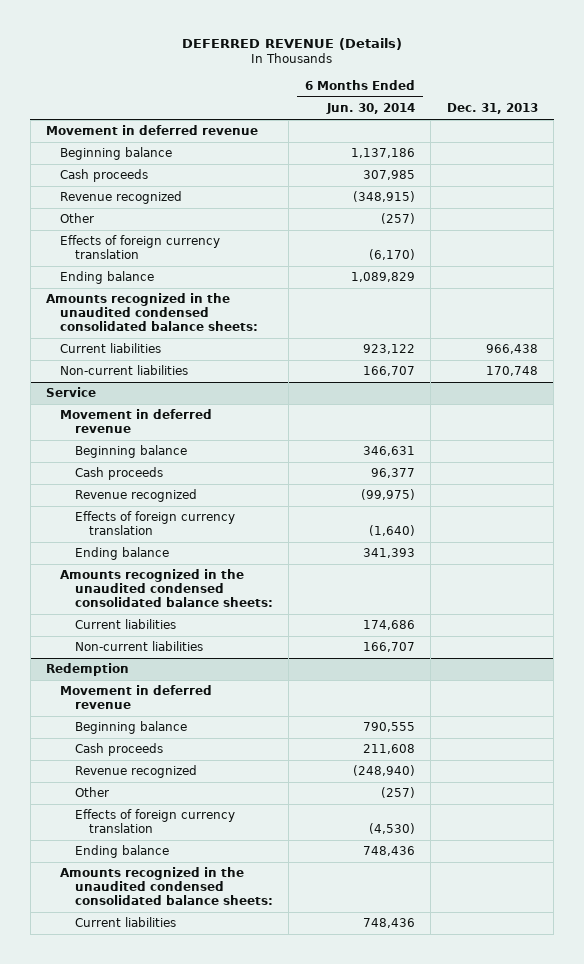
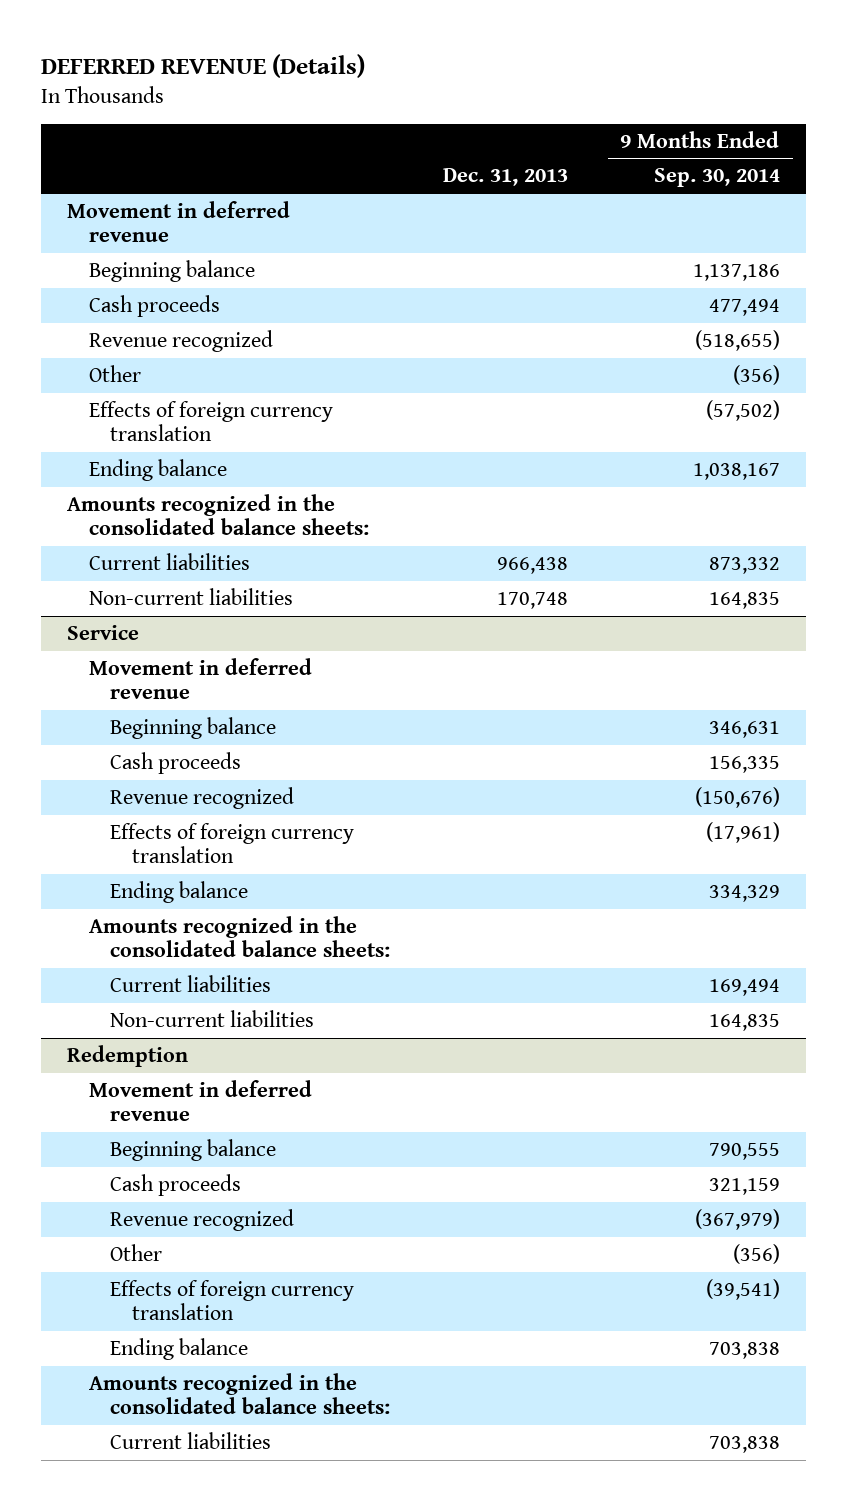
- | 6 Months Ended Jun. 30, 2014 | Dec. 31, 2013
+ | Dec. 31, 2013 | 9 Months Ended Sep. 30, 2014
- Amounts recognized in the unaudited condensed consolidated balance sheets:
+ Amounts recognized in the consolidated balance sheets:
@ Service
- Amounts recognized in the unaudited condensed consolidated balance sheets:
+ Amounts recognized in the consolidated balance sheets:
@ Redemption
- Amounts recognized in the unaudited condensed consolidated balance sheets:
+ Amounts recognized in the consolidated balance sheets:

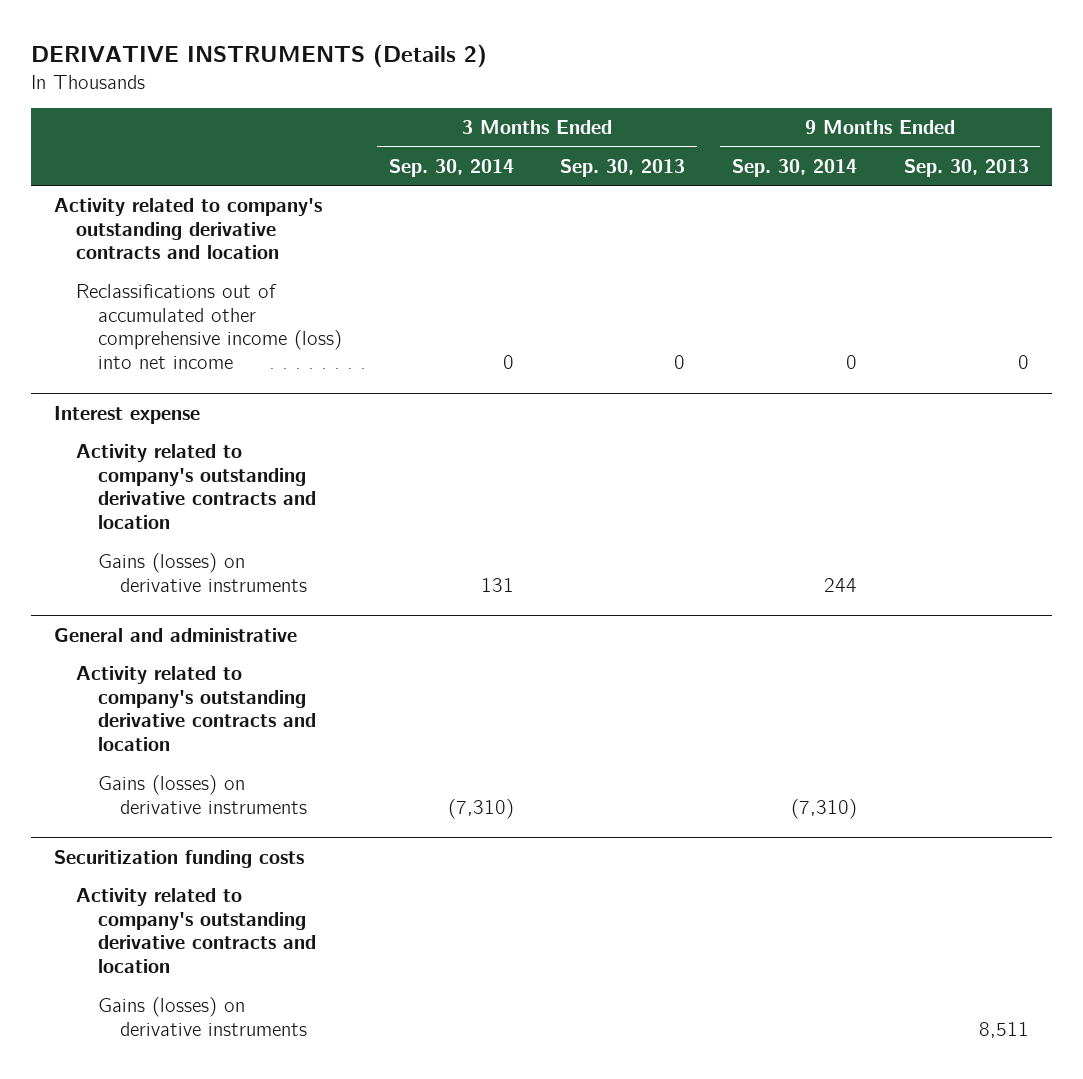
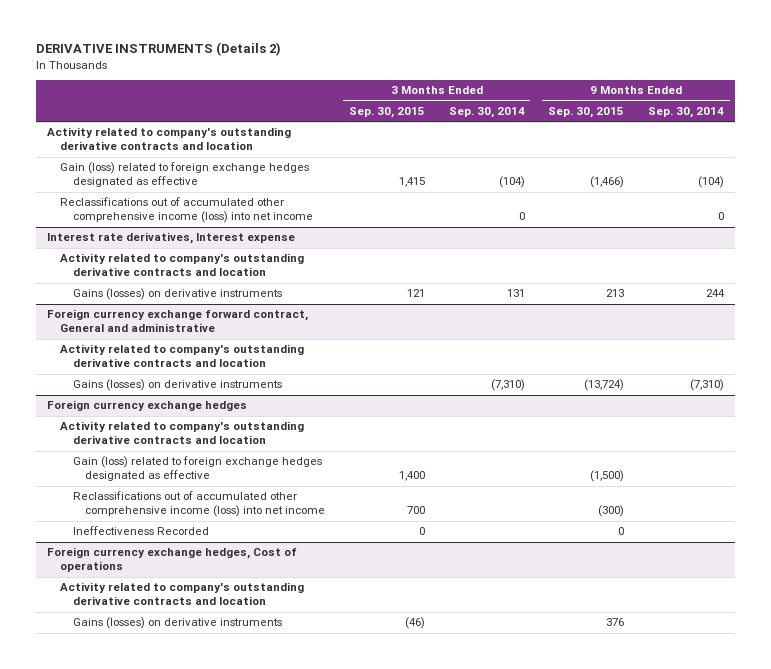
- | 3 Months Ended Sep. 30, 2014 | 3 Months Ended Sep. 30, 2013 | 9 Months Ended Sep. 30, 2014 | 9 Months Ended Sep. 30, 2013
+ | 3 Months Ended Sep. 30, 2015 | 3 Months Ended Sep. 30, 2014 | 9 Months Ended Sep. 30, 2015 | 9 Months Ended Sep. 30, 2014
+ Gain (loss) related to foreign exchange hedges designated as effective | 1,415 | (104) | (1,466) | (104)
- Interest expense
+ Interest rate derivatives, Interest expense
- General and administrative
+ Foreign currency exchange forward contract, General and administrative
- Securitization funding costs
- Activity related to company's outstanding derivative contracts and location
- Gains (losses) on derivative instruments | | | | 8,511
+ Foreign currency exchange hedges
+ Activity related to company's outstanding derivative contracts and location
+ Gain (loss) related to foreign exchange hedges designated as effective | 1,400 | | (1,500) |
+ Reclassifications out of accumulated other comprehensive income (loss) into net income | 700 | | (300) |
+ Ineffectiveness Recorded | 0 | | 0 |
+ Foreign currency exchange hedges, Cost of operations
+ Activity related to company's outstanding derivative contracts and location
+ Gains (losses) on derivative instruments | (46) | | 376 |

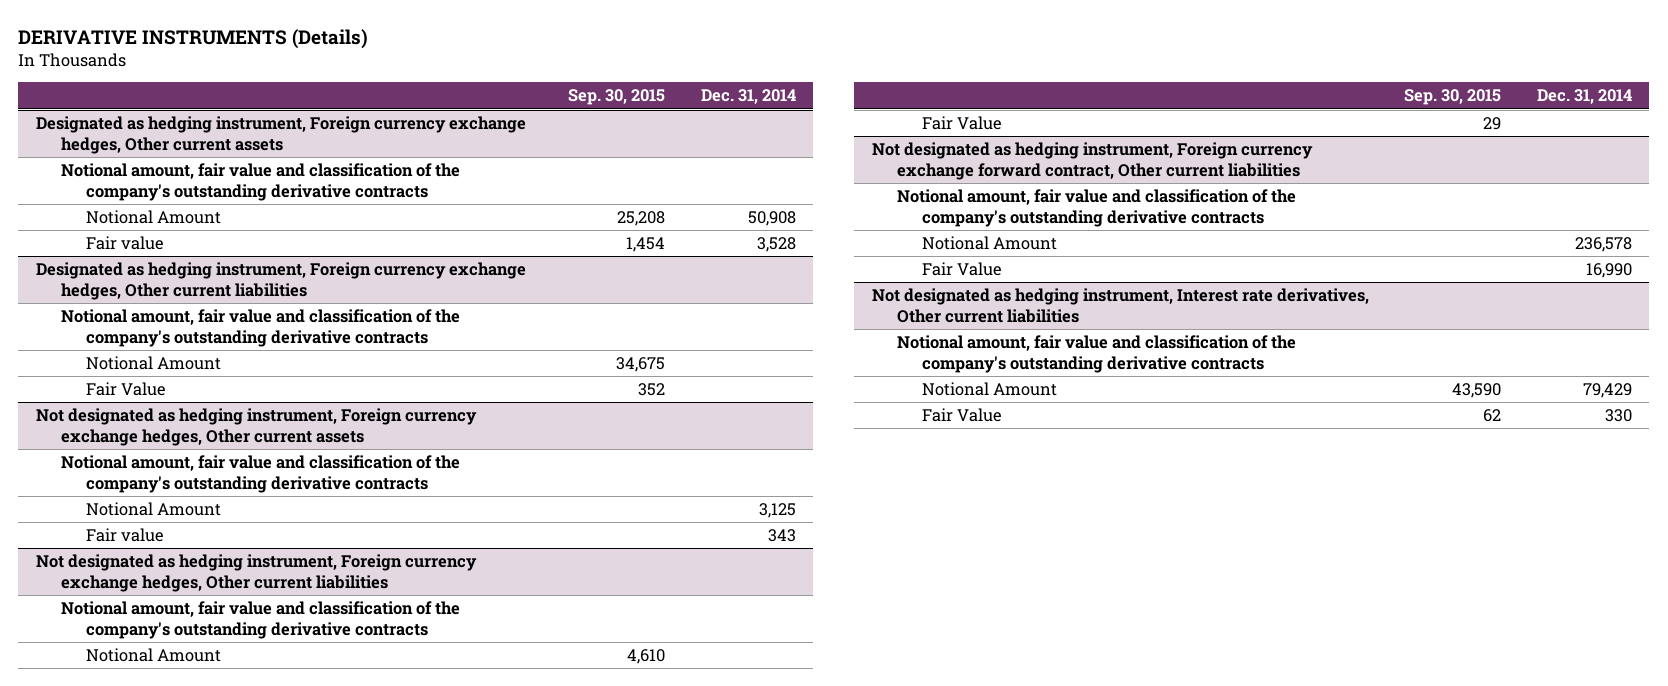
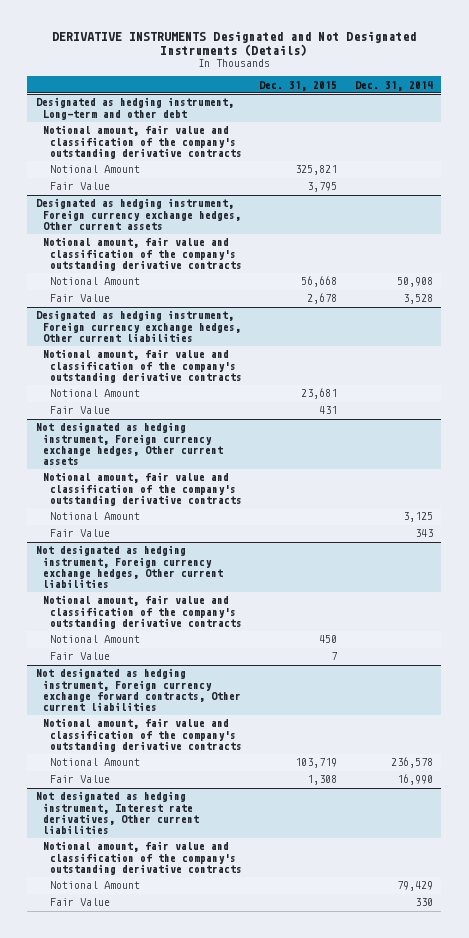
- DERIVATIVE INSTRUMENTS (Details)
+ DERIVATIVE INSTRUMENTS Designated and Not Designated Instruments (Details)
- | Sep. 30, 2015 | Dec. 31, 2014
+ | Dec. 31, 2015 | Dec. 31, 2014
+ Designated as hedging instrument, Long-term and other debt
+ Notional amount, fair value and classification of the company's outstanding derivative contracts
+ Notional Amount | 325,821 |
+ Fair Value | 3,795 |
@ Designated as hedging instrument, Foreign currency exchange hedges, Other current assets
- Fair value | 1,454 | 3,528
+ Fair Value | 2,678 | 3,528
@ Not designated as hedging instrument, Foreign currency exchange hedges, Other current assets
- Fair value | | 343
+ Fair Value | | 343
- Not designated as hedging instrument, Foreign currency exchange forward contract, Other current liabilities
+ Not designated as hedging instrument, Foreign currency exchange forward contracts, Other current liabilities

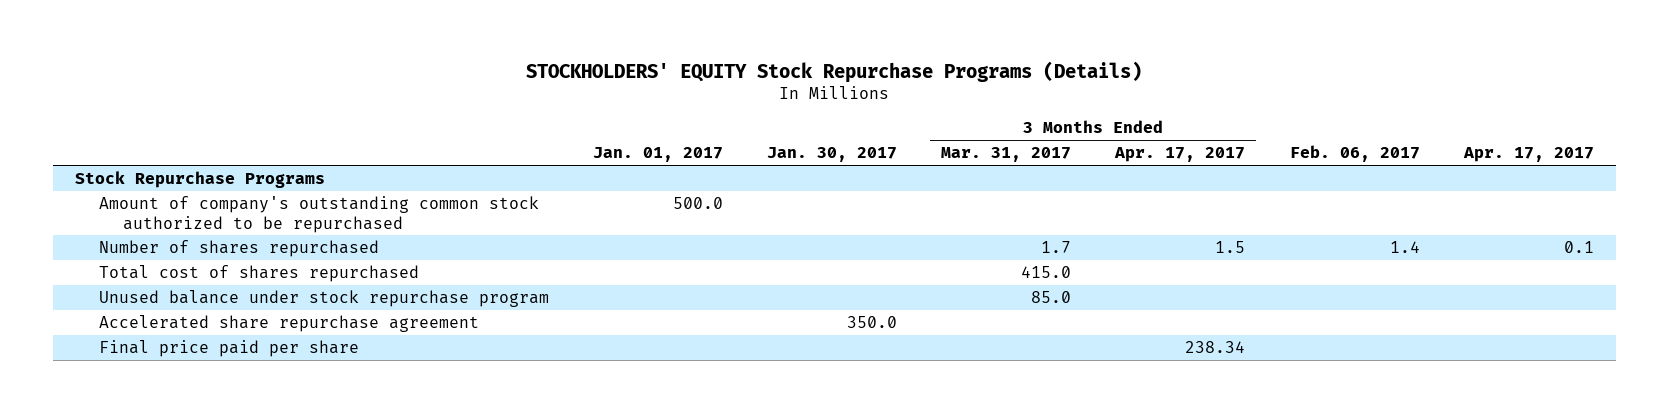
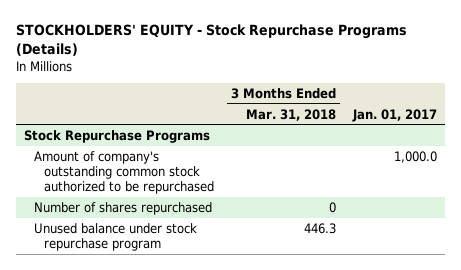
- STOCKHOLDERS' EQUITY Stock Repurchase Programs (Details)
+ STOCKHOLDERS' EQUITY - Stock Repurchase Programs (Details)
- | Jan. 01, 2017 | Jan. 30, 2017 | 3 Months Ended Mar. 31, 2017 | 3 Months Ended Apr. 17, 2017 | Feb. 06, 2017 | Apr. 17, 2017
+ | 3 Months Ended Mar. 31, 2018 | Jan. 01, 2017
- Amount of company's outstanding common stock authorized to be repurchased | 500.0 | | | | |
+ Amount of company's outstanding common stock authorized to be repurchased | | 1,000.0
- Total cost of shares repurchased | | | 415.0 | | |
- Accelerated share repurchase agreement | | 350.0 | | | |
- Final price paid per share | | | | 238.34 | |

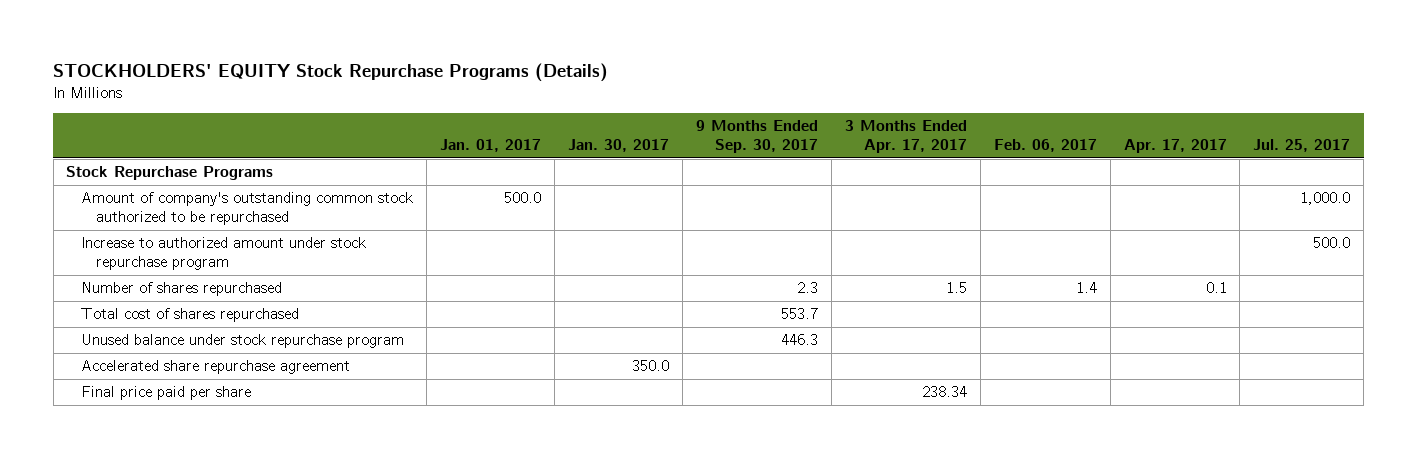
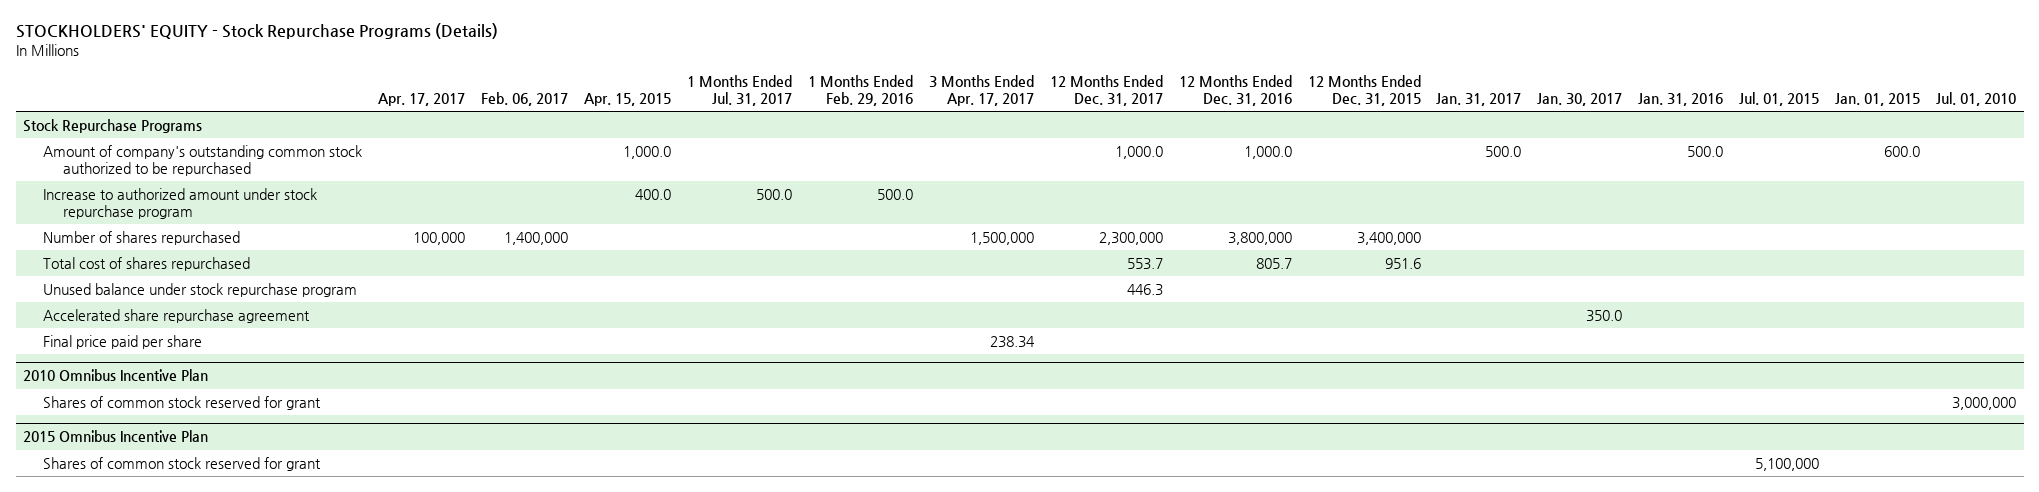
- STOCKHOLDERS' EQUITY Stock Repurchase Programs (Details)
+ STOCKHOLDERS' EQUITY - Stock Repurchase Programs (Details)
- | Jan. 01, 2017 | Jan. 30, 2017 | 9 Months Ended Sep. 30, 2017 | 3 Months Ended Apr. 17, 2017 | Feb. 06, 2017 | Apr. 17, 2017 | Jul. 25, 2017
+ | Apr. 17, 2017 | Feb. 06, 2017 | Apr. 15, 2015 | 1 Months Ended Jul. 31, 2017 | 1 Months Ended Feb. 29, 2016 | 3 Months Ended Apr. 17, 2017 | 12 Months Ended Dec. 31, 2017 | 12 Months Ended Dec. 31, 2016 | 12 Months Ended Dec. 31, 2015 | Jan. 31, 2017 | Jan. 30, 2017 | Jan. 31, 2016 | Jul. 01, 2015 | Jan. 01, 2015 | Jul. 01, 2010
- Number of shares repurchased | | | 2.3 | 1.5 | 1.4 | 0.1 |
+ Number of shares repurchased | 100,000 | 1,400,000 | | | | 1,500,000 | 2,300,000 | 3,800,000 | 3,400,000 | | | | | |
+ 2010 Omnibus Incentive Plan
+ Shares of common stock reserved for grant | | | | | | | | | | | | | | | 3,000,000
+ 2015 Omnibus Incentive Plan
+ Shares of common stock reserved for grant | | | | | | | | | | | | | 5,100,000 | |

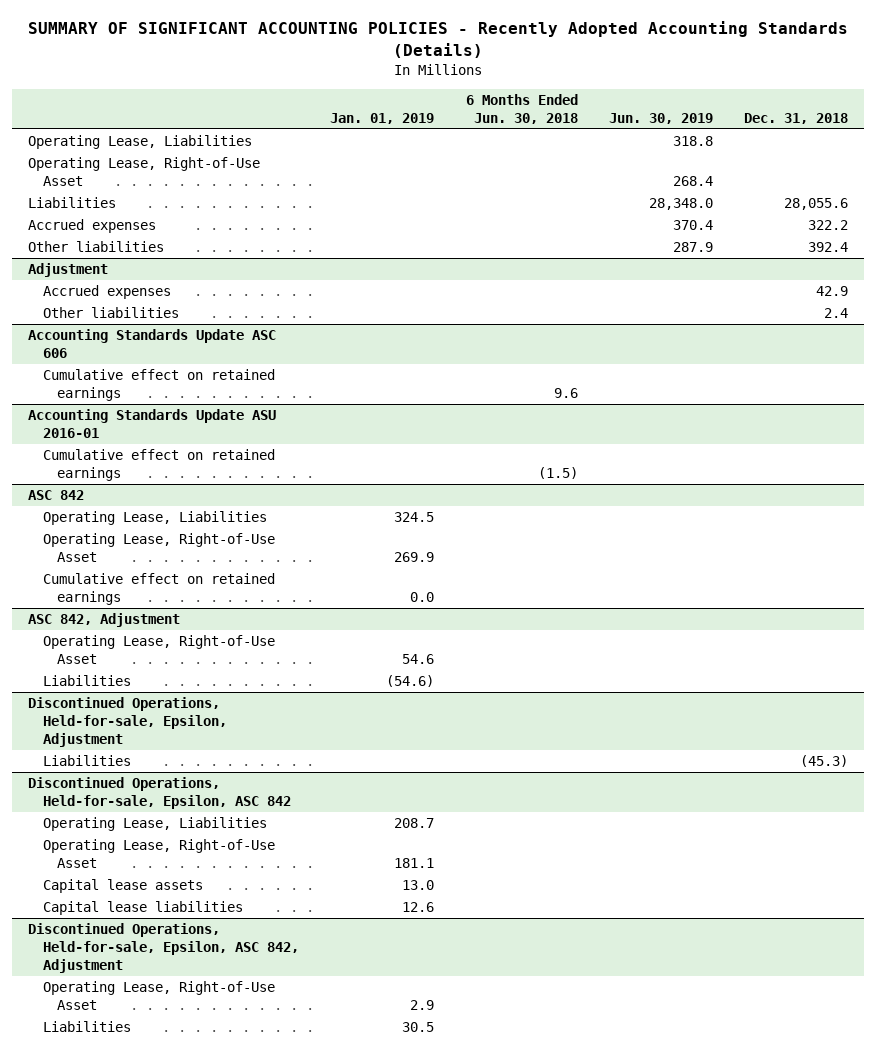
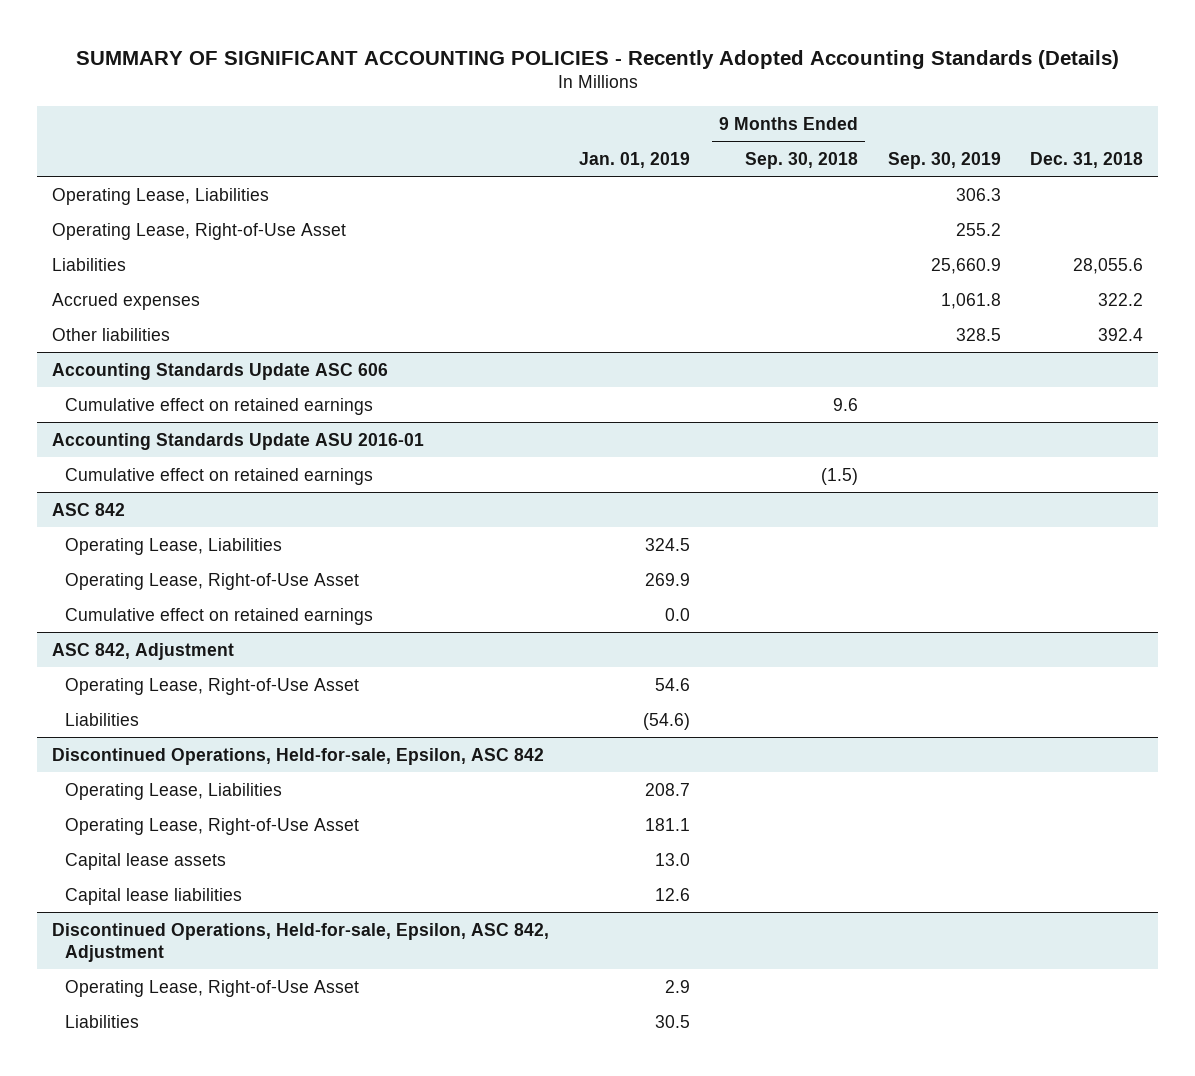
- | Jan. 01, 2019 | 6 Months Ended Jun. 30, 2018 | Jun. 30, 2019 | Dec. 31, 2018
+ | Jan. 01, 2019 | 9 Months Ended Sep. 30, 2018 | Sep. 30, 2019 | Dec. 31, 2018
- Adjustment
- Accrued expenses | | | | 42.9
- Other liabilities | | | | 2.4
- Discontinued Operations, Held-for-sale, Epsilon, Adjustment
- Liabilities | | | | (45.3)

